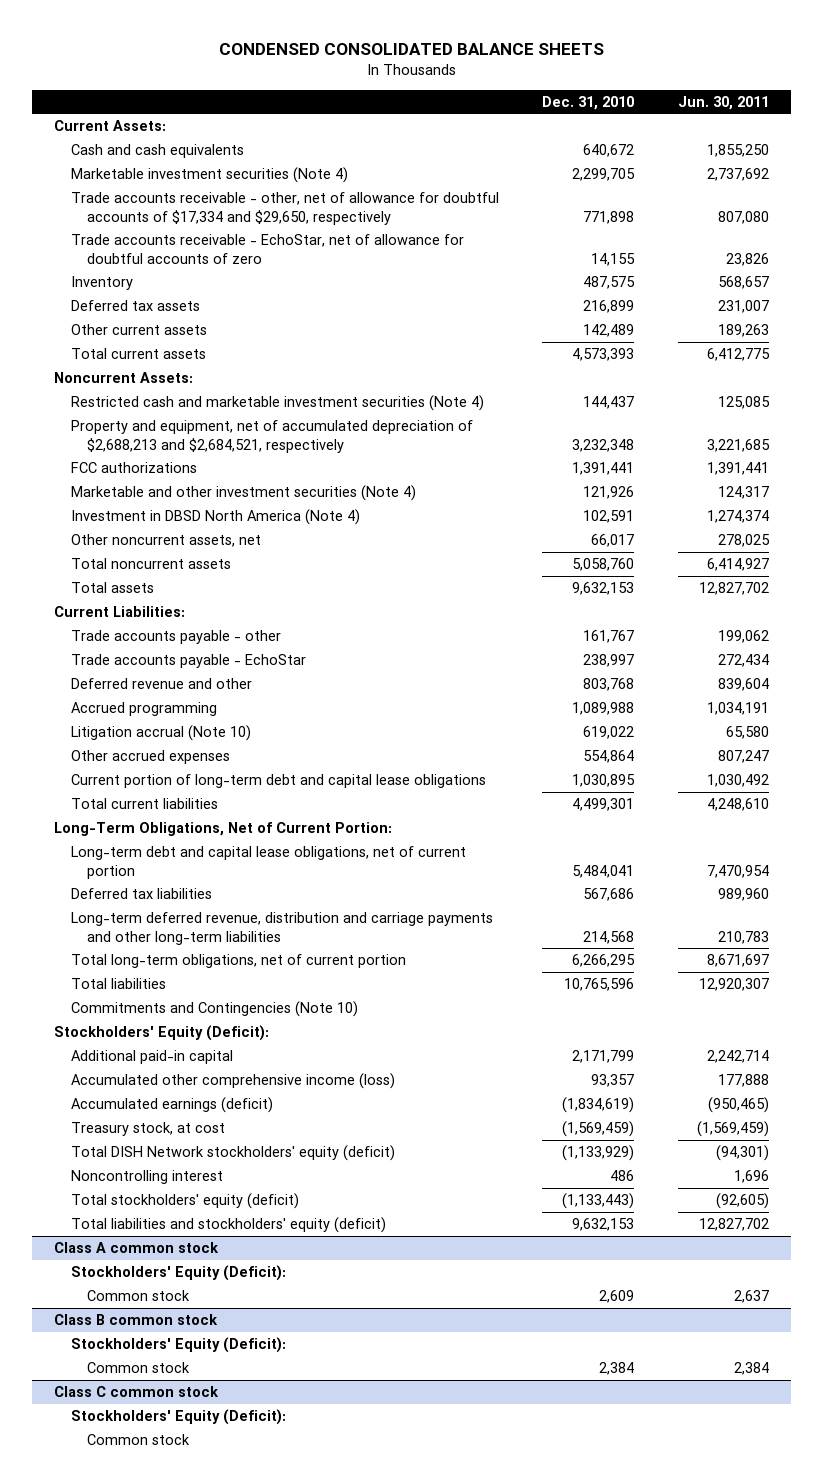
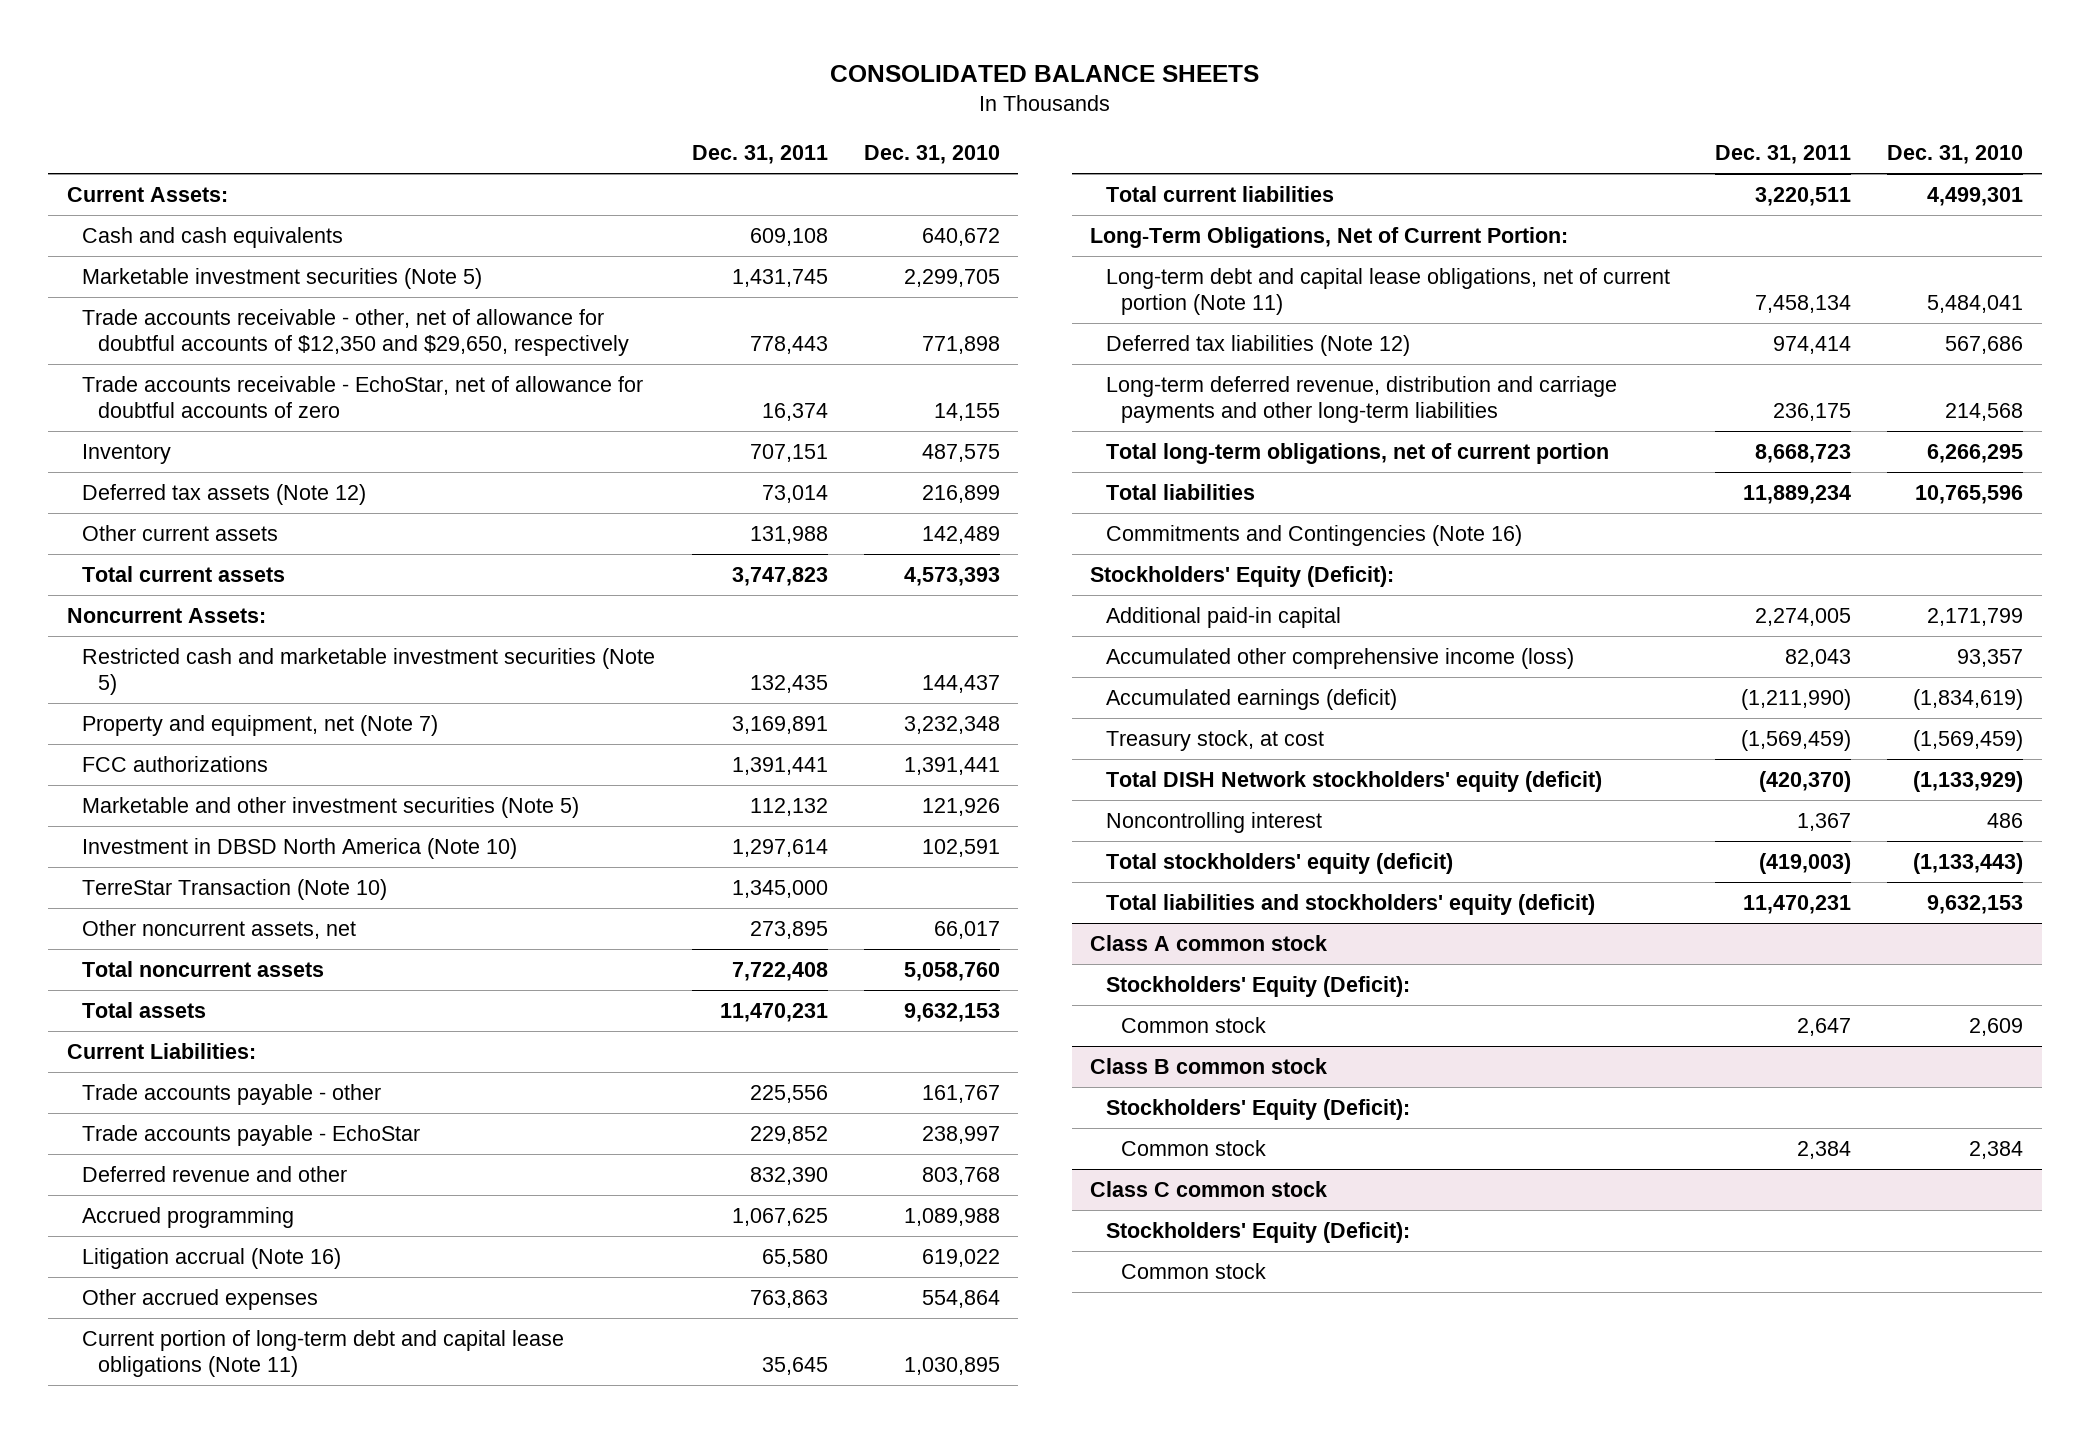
- CONDENSED CONSOLIDATED BALANCE SHEETS
+ CONSOLIDATED BALANCE SHEETS
- | Dec. 31, 2010 | Jun. 30, 2011
+ | Dec. 31, 2011 | Dec. 31, 2010
- Marketable investment securities (Note 4) | 2,299,705 | 2,737,692
- Trade accounts receivable - other, net of allowance for doubtful accounts of $17,334 and $29,650, respectively | 771,898 | 807,080
+ Marketable investment securities (Note 5) | 1,431,745 | 2,299,705
+ Trade accounts receivable - other, net of allowance for doubtful accounts of $12,350 and $29,650, respectively | 778,443 | 771,898
- Deferred tax assets | 216,899 | 231,007
+ Deferred tax assets (Note 12) | 73,014 | 216,899
- Restricted cash and marketable investment securities (Note 4) | 144,437 | 125,085
- Property and equipment, net of accumulated depreciation of $2,688,213 and $2,684,521, respectively | 3,232,348 | 3,221,685
+ Restricted cash and marketable investment securities (Note 5) | 132,435 | 144,437
+ Property and equipment, net (Note 7) | 3,169,891 | 3,232,348
- Marketable and other investment securities (Note 4) | 121,926 | 124,317
- Investment in DBSD North America (Note 4) | 102,591 | 1,274,374
+ Marketable and other investment securities (Note 5) | 112,132 | 121,926
+ Investment in DBSD North America (Note 10) | 1,297,614 | 102,591
+ TerreStar Transaction (Note 10) | 1,345,000 |
- Litigation accrual (Note 10) | 619,022 | 65,580
+ Litigation accrual (Note 16) | 65,580 | 619,022
- Current portion of long-term debt and capital lease obligations | 1,030,895 | 1,030,492
+ Current portion of long-term debt and capital lease obligations (Note 11) | 35,645 | 1,030,895
- Long-term debt and capital lease obligations, net of current portion | 5,484,041 | 7,470,954
- Deferred tax liabilities | 567,686 | 989,960
+ Long-term debt and capital lease obligations, net of current portion (Note 11) | 7,458,134 | 5,484,041
+ Deferred tax liabilities (Note 12) | 974,414 | 567,686
- Commitments and Contingencies (Note 10)
+ Commitments and Contingencies (Note 16)

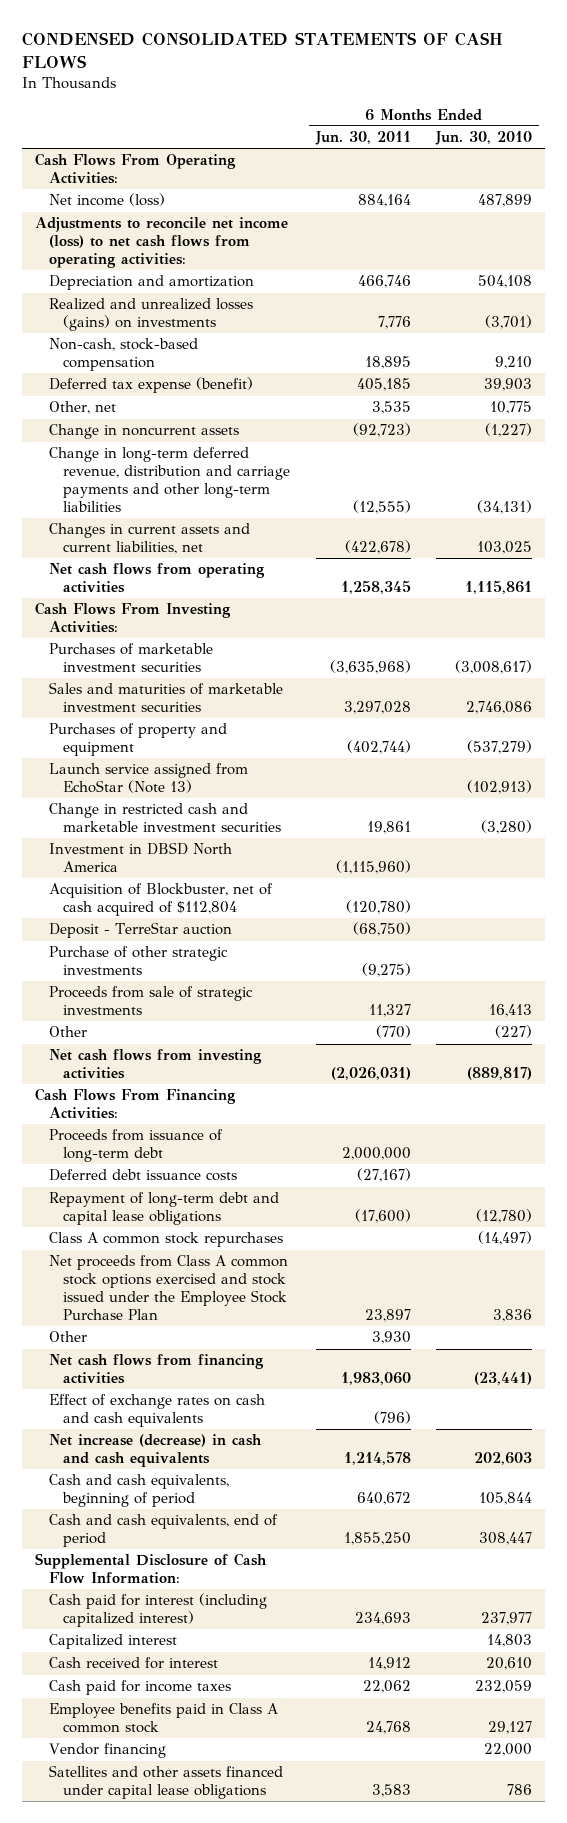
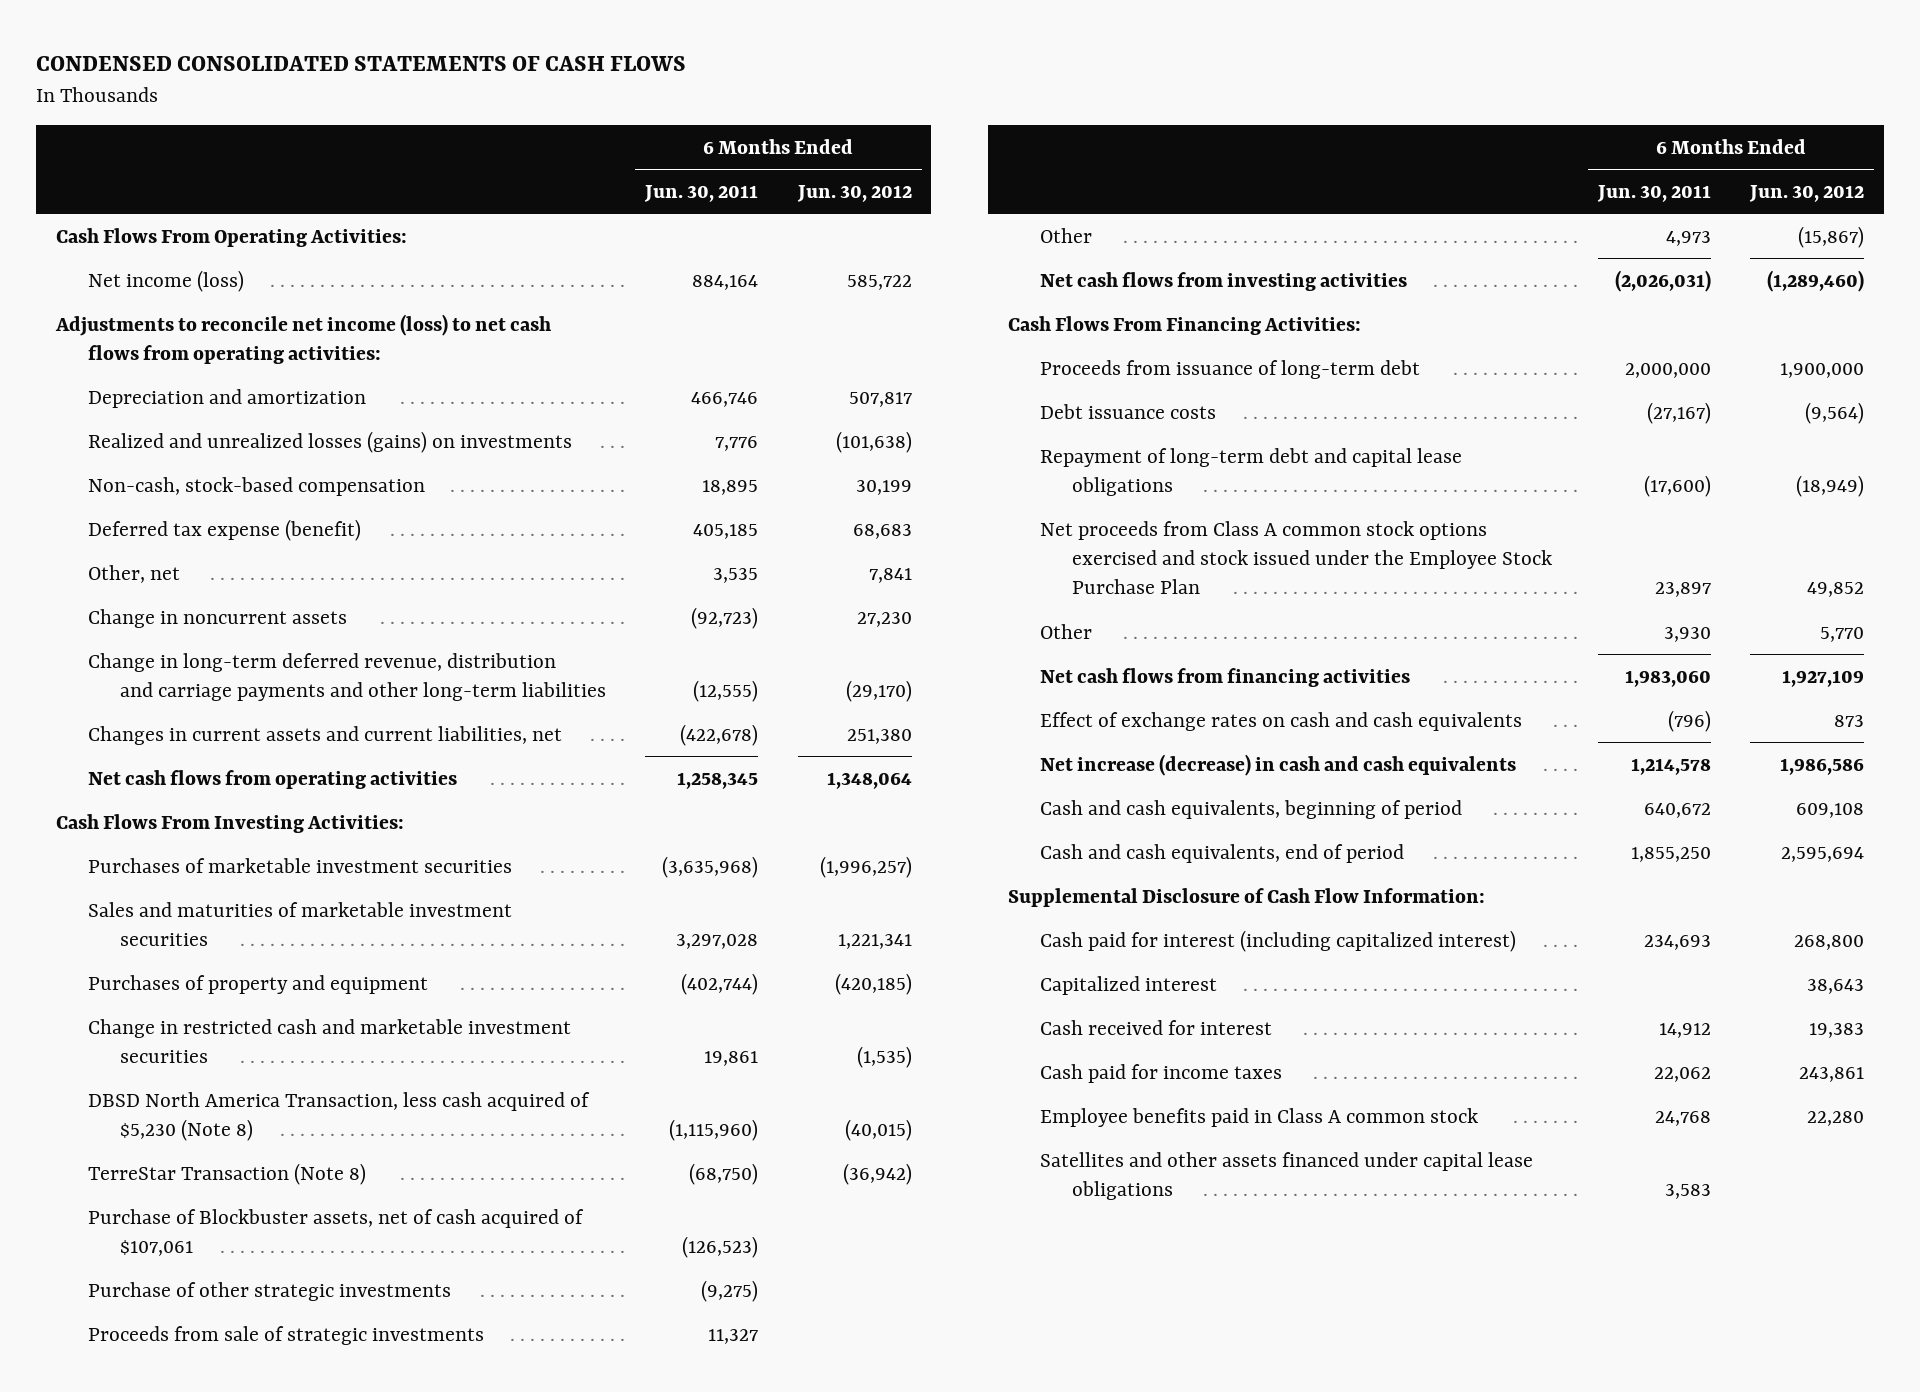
- | 6 Months Ended Jun. 30, 2011 | 6 Months Ended Jun. 30, 2010
+ | 6 Months Ended Jun. 30, 2011 | 6 Months Ended Jun. 30, 2012
- Launch service assigned from EchoStar (Note 13) | | (102,913)
- Investment in DBSD North America | (1,115,960) |
- Acquisition of Blockbuster, net of cash acquired of $112,804 | (120,780) |
- Deposit - TerreStar auction | (68,750) |
+ DBSD North America Transaction, less cash acquired of $5,230 (Note 8) | (1,115,960) | (40,015)
+ TerreStar Transaction (Note 8) | (68,750) | (36,942)
+ Purchase of Blockbuster assets, net of cash acquired of $107,061 | (126,523) |
- Other | (770) | (227)
+ Other | 4,973 | (15,867)
- Deferred debt issuance costs | (27,167) |
+ Debt issuance costs | (27,167) | (9,564)
- Class A common stock repurchases | | (14,497)
- Vendor financing | | 22,000

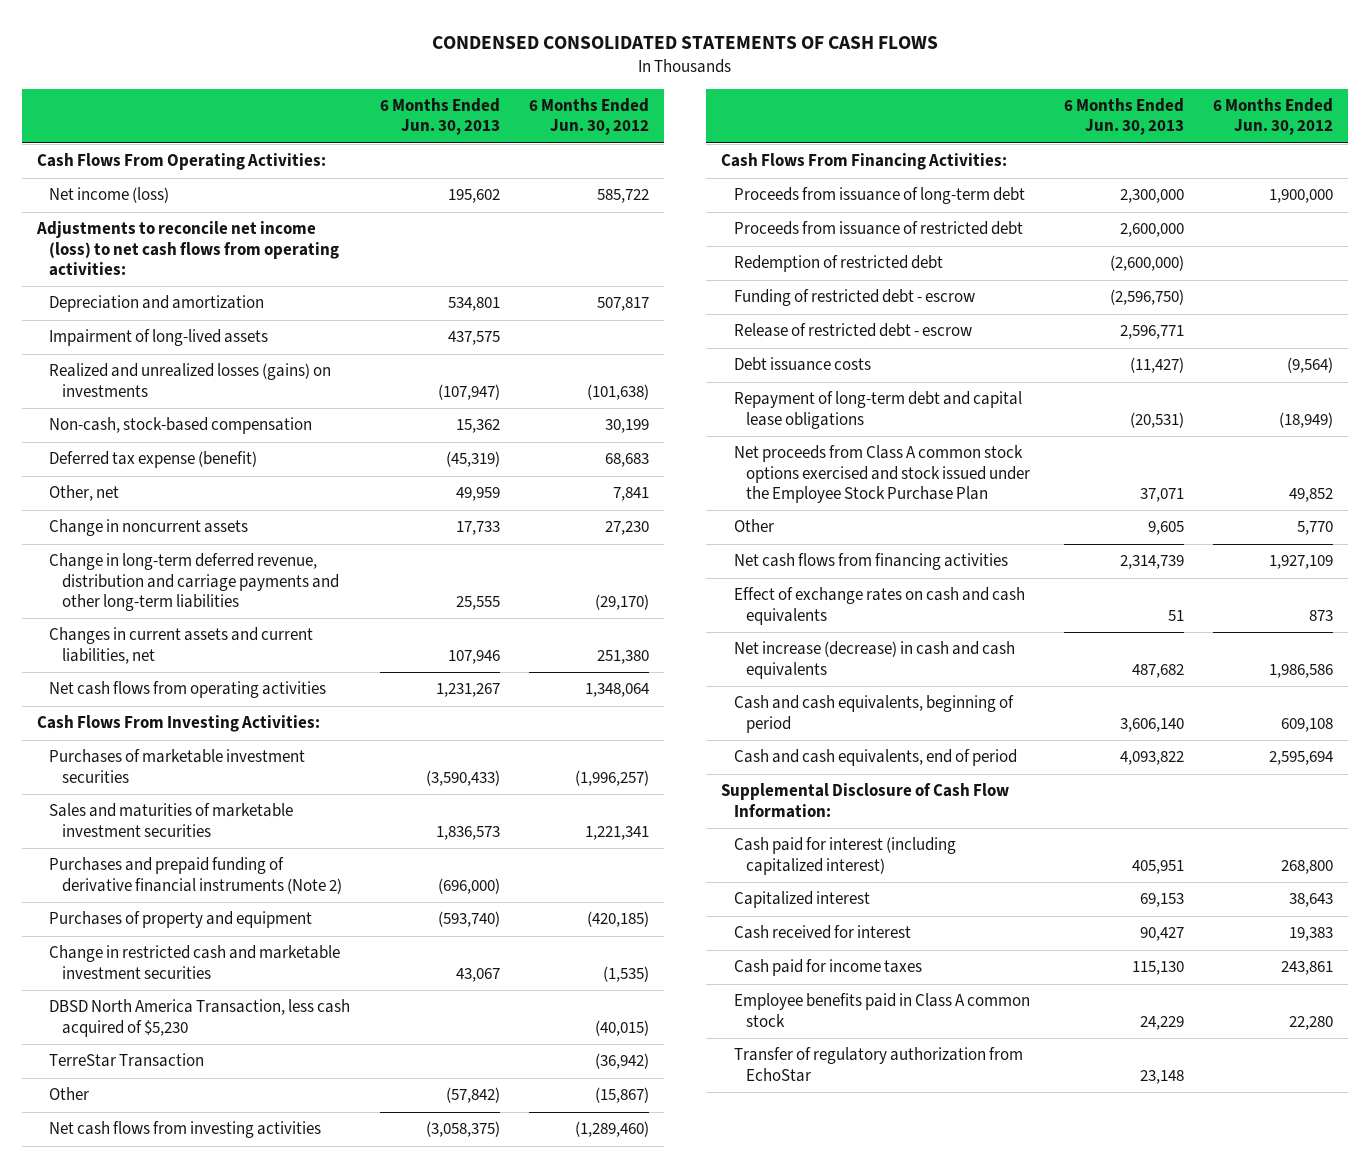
- | 6 Months Ended Jun. 30, 2011 | 6 Months Ended Jun. 30, 2012
+ | 6 Months Ended Jun. 30, 2013 | 6 Months Ended Jun. 30, 2012
+ Impairment of long-lived assets | 437,575 |
+ Purchases and prepaid funding of derivative financial instruments (Note 2) | (696,000) |
- DBSD North America Transaction, less cash acquired of $5,230 (Note 8) | (1,115,960) | (40,015)
- TerreStar Transaction (Note 8) | (68,750) | (36,942)
- Purchase of Blockbuster assets, net of cash acquired of $107,061 | (126,523) |
- Purchase of other strategic investments | (9,275) |
- Proceeds from sale of strategic investments | 11,327 |
+ DBSD North America Transaction, less cash acquired of $5,230 | | (40,015)
+ TerreStar Transaction | | (36,942)
+ Proceeds from issuance of restricted debt | 2,600,000 |
+ Redemption of restricted debt | (2,600,000) |
+ Funding of restricted debt - escrow | (2,596,750) |
+ Release of restricted debt - escrow | 2,596,771 |
- Satellites and other assets financed under capital lease obligations | 3,583 |
+ Transfer of regulatory authorization from EchoStar | 23,148 |

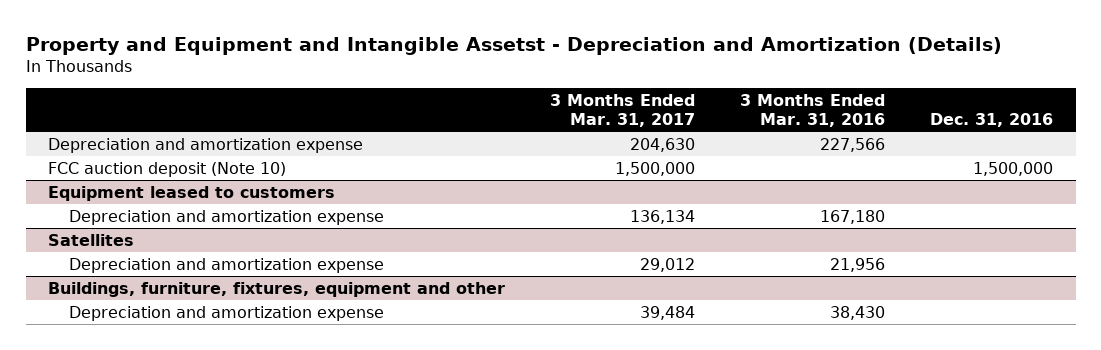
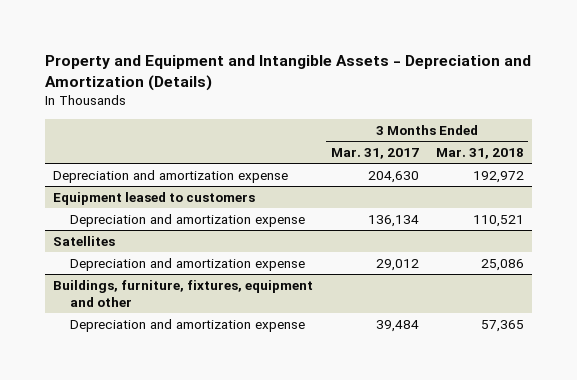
- Property and Equipment and Intangible Assetst - Depreciation and Amortization (Details)
+ Property and Equipment and Intangible Assets - Depreciation and Amortization (Details)
- | 3 Months Ended Mar. 31, 2017 | 3 Months Ended Mar. 31, 2016 | Dec. 31, 2016
+ | 3 Months Ended Mar. 31, 2017 | 3 Months Ended Mar. 31, 2018
- FCC auction deposit (Note 10) | 1,500,000 | | 1,500,000

